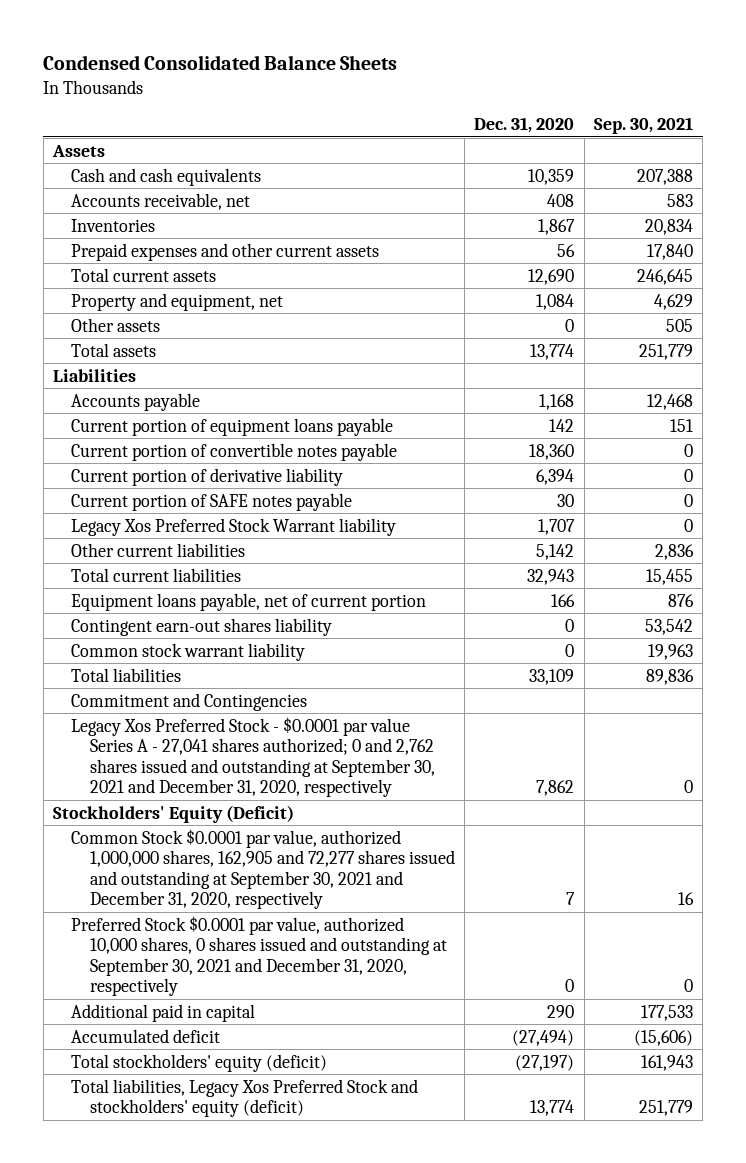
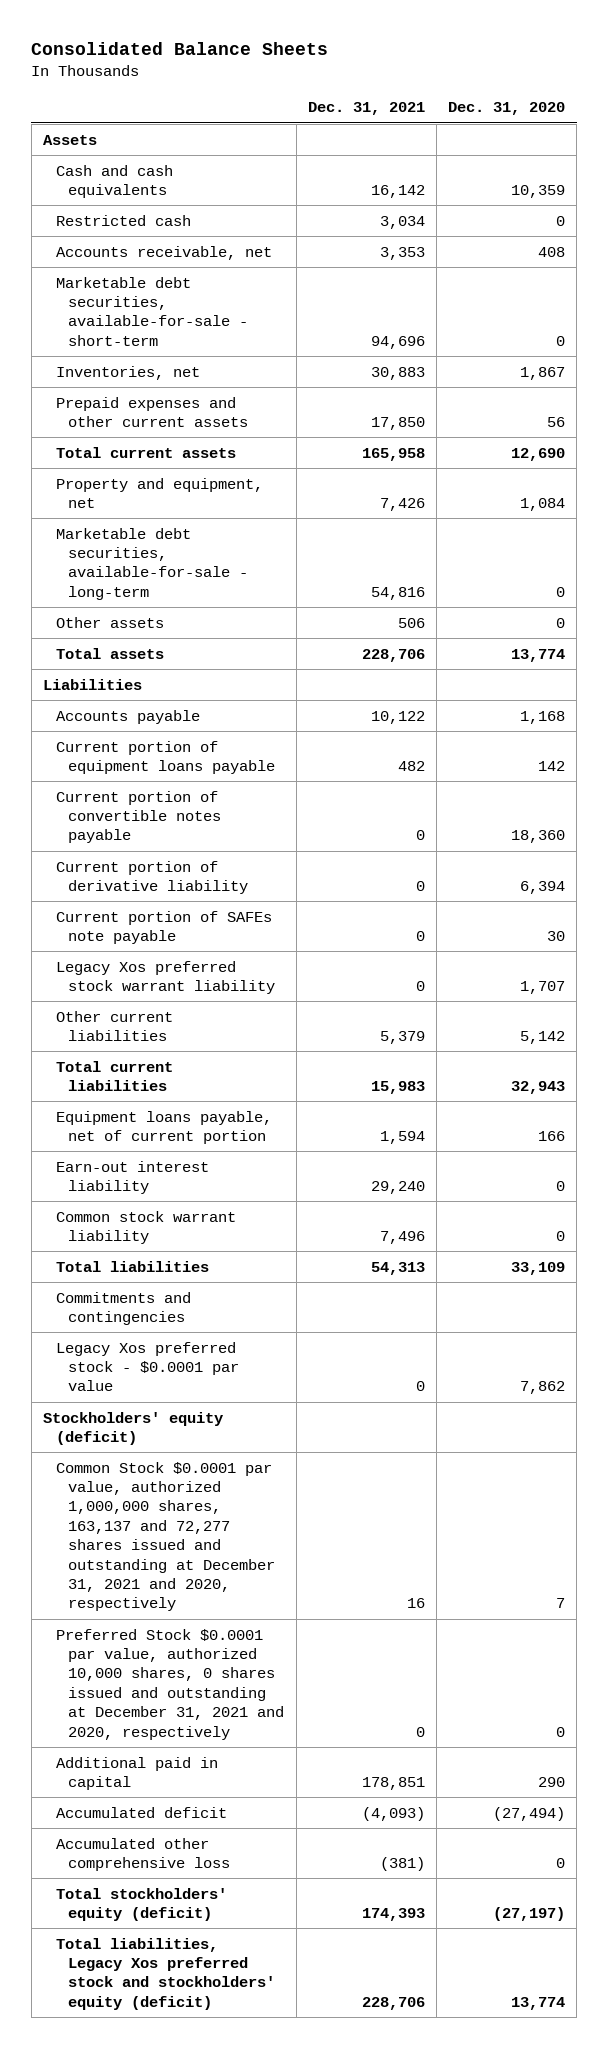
- Condensed Consolidated Balance Sheets
+ Consolidated Balance Sheets
- | Dec. 31, 2020 | Sep. 30, 2021
+ | Dec. 31, 2021 | Dec. 31, 2020
+ Restricted cash | 3,034 | 0
- Inventories | 1,867 | 20,834
+ Marketable debt securities, available-for-sale - short-term | 94,696 | 0
+ Inventories, net | 30,883 | 1,867
+ Marketable debt securities, available-for-sale - long-term | 54,816 | 0
- Current portion of SAFE notes payable | 30 | 0
- Legacy Xos Preferred Stock Warrant liability | 1,707 | 0
+ Current portion of SAFEs note payable | 0 | 30
+ Legacy Xos preferred stock warrant liability | 0 | 1,707
- Contingent earn-out shares liability | 0 | 53,542
+ Earn-out interest liability | 29,240 | 0
- Commitment and Contingencies
- Legacy Xos Preferred Stock - $0.0001 par value Series A - 27,041 shares authorized; 0 and 2,762 shares issued and outstanding at September 30, 2021 and December 31, 2020, respectively | 7,862 | 0
- Stockholders' Equity (Deficit)
- Common Stock $0.0001 par value, authorized 1,000,000 shares, 162,905 and 72,277 shares issued and outstanding at September 30, 2021 and December 31, 2020, respectively | 7 | 16
- Preferred Stock $0.0001 par value, authorized 10,000 shares, 0 shares issued and outstanding at September 30, 2021 and December 31, 2020, respectively | 0 | 0
+ Commitments and contingencies
+ Legacy Xos preferred stock - $0.0001 par value | 0 | 7,862
+ Stockholders' equity (deficit)
+ Common Stock $0.0001 par value, authorized 1,000,000 shares, 163,137 and 72,277 shares issued and outstanding at December 31, 2021 and 2020, respectively | 16 | 7
+ Preferred Stock $0.0001 par value, authorized 10,000 shares, 0 shares issued and outstanding at December 31, 2021 and 2020, respectively | 0 | 0
+ Accumulated other comprehensive loss | (381) | 0
- Total liabilities, Legacy Xos Preferred Stock and stockholders' equity (deficit) | 13,774 | 251,779
+ Total liabilities, Legacy Xos preferred stock and stockholders' equity (deficit) | 228,706 | 13,774

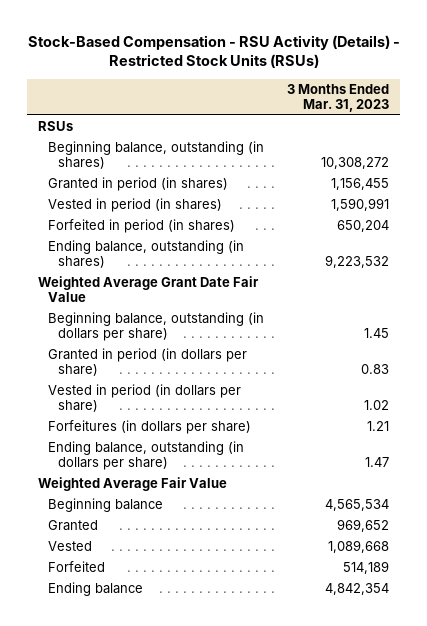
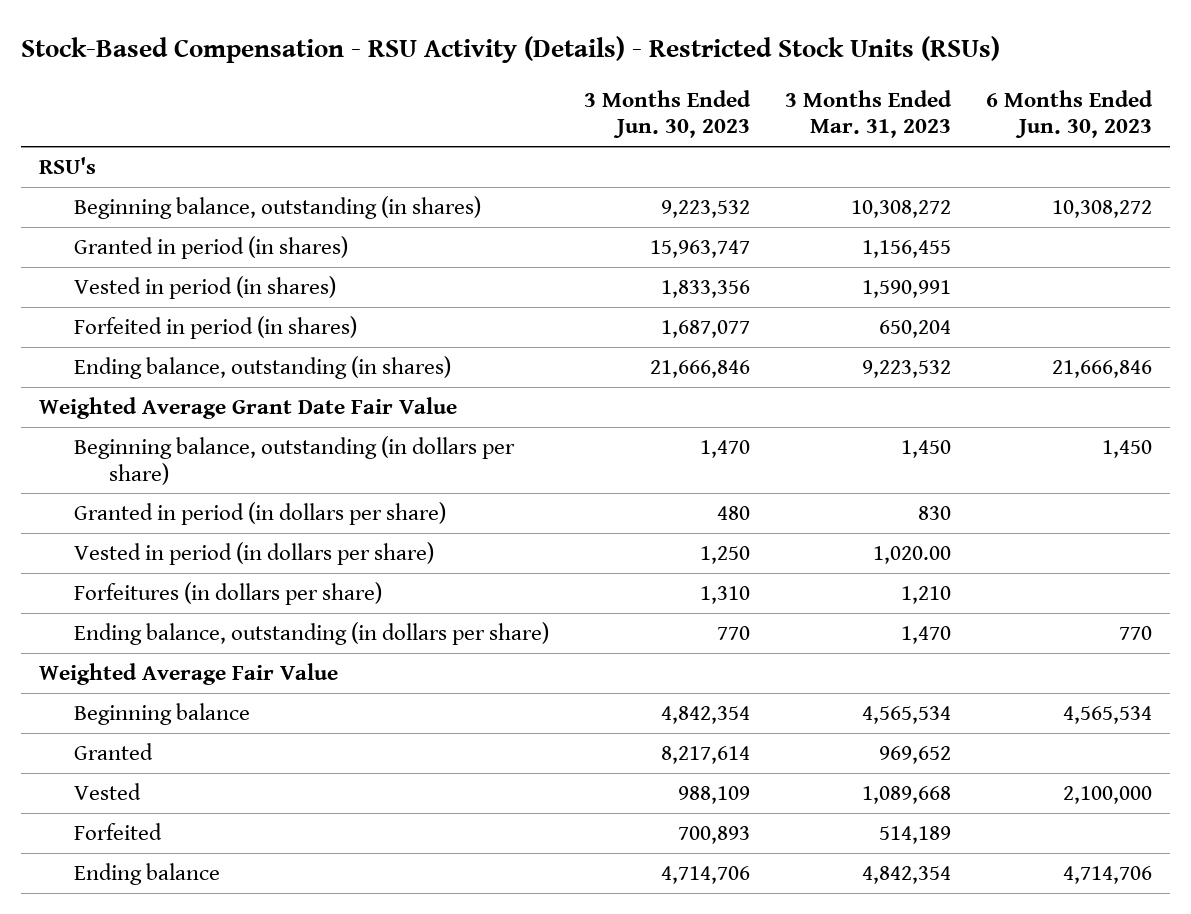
- | 3 Months Ended Mar. 31, 2023
+ | 3 Months Ended Jun. 30, 2023 | 3 Months Ended Mar. 31, 2023 | 6 Months Ended Jun. 30, 2023
- RSUs
+ RSU's
- Beginning balance, outstanding (in dollars per share) | 1.45
- Granted in period (in dollars per share) | 0.83
- Vested in period (in dollars per share) | 1.02
- Forfeitures (in dollars per share) | 1.21
- Ending balance, outstanding (in dollars per share) | 1.47
+ Beginning balance, outstanding (in dollars per share) | 1,470 | 1,450 | 1,450
+ Granted in period (in dollars per share) | 480 | 830 |
+ Vested in period (in dollars per share) | 1,250 | 1,020.00 |
+ Forfeitures (in dollars per share) | 1,310 | 1,210 |
+ Ending balance, outstanding (in dollars per share) | 770 | 1,470 | 770

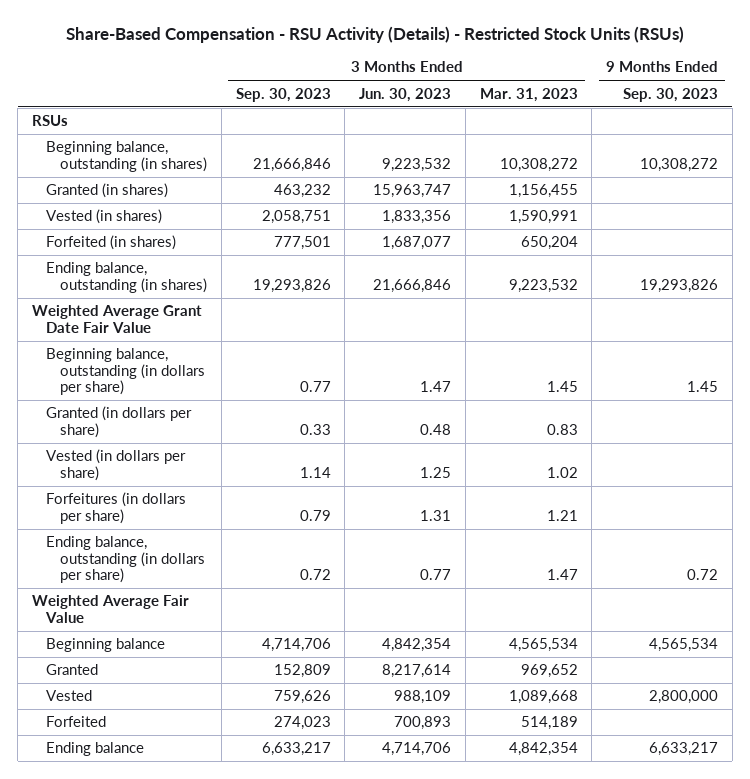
- Stock-Based Compensation - RSU Activity (Details) - Restricted Stock Units (RSUs)
+ Share-Based Compensation - RSU Activity (Details) - Restricted Stock Units (RSUs)
- | 3 Months Ended Jun. 30, 2023 | 3 Months Ended Mar. 31, 2023 | 6 Months Ended Jun. 30, 2023
+ | 3 Months Ended Sep. 30, 2023 | 3 Months Ended Jun. 30, 2023 | 3 Months Ended Mar. 31, 2023 | 9 Months Ended Sep. 30, 2023
- RSU's
+ RSUs
- Granted in period (in shares) | 15,963,747 | 1,156,455 |
- Vested in period (in shares) | 1,833,356 | 1,590,991 |
- Forfeited in period (in shares) | 1,687,077 | 650,204 |
+ Granted (in shares) | 463,232 | 15,963,747 | 1,156,455 |
+ Vested (in shares) | 2,058,751 | 1,833,356 | 1,590,991 |
+ Forfeited (in shares) | 777,501 | 1,687,077 | 650,204 |
- Beginning balance, outstanding (in dollars per share) | 1,470 | 1,450 | 1,450
- Granted in period (in dollars per share) | 480 | 830 |
- Vested in period (in dollars per share) | 1,250 | 1,020.00 |
- Forfeitures (in dollars per share) | 1,310 | 1,210 |
- Ending balance, outstanding (in dollars per share) | 770 | 1,470 | 770
+ Beginning balance, outstanding (in dollars per share) | 0.77 | 1.47 | 1.45 | 1.45
+ Granted (in dollars per share) | 0.33 | 0.48 | 0.83 |
+ Vested (in dollars per share) | 1.14 | 1.25 | 1.02 |
+ Forfeitures (in dollars per share) | 0.79 | 1.31 | 1.21 |
+ Ending balance, outstanding (in dollars per share) | 0.72 | 0.77 | 1.47 | 0.72

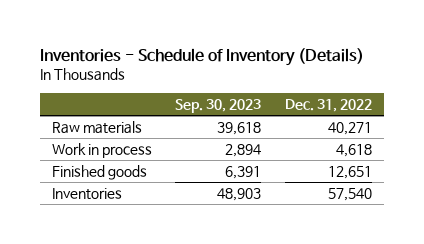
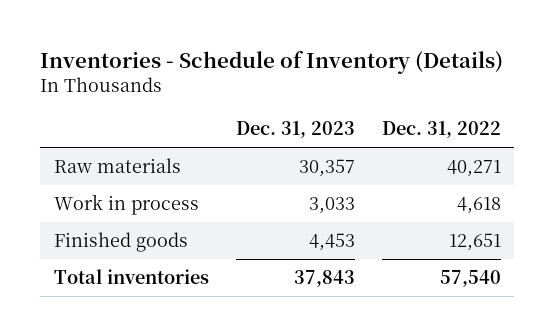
- | Sep. 30, 2023 | Dec. 31, 2022
+ | Dec. 31, 2023 | Dec. 31, 2022
- Inventories | 48,903 | 57,540
+ Total inventories | 37,843 | 57,540

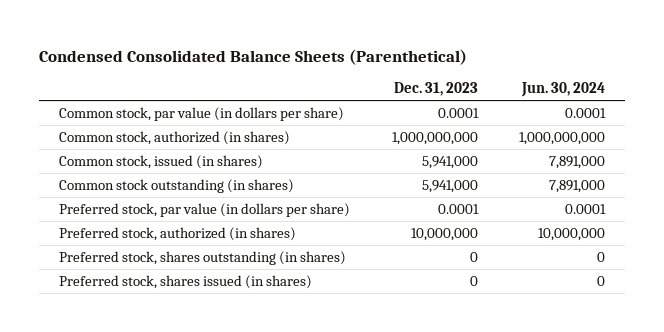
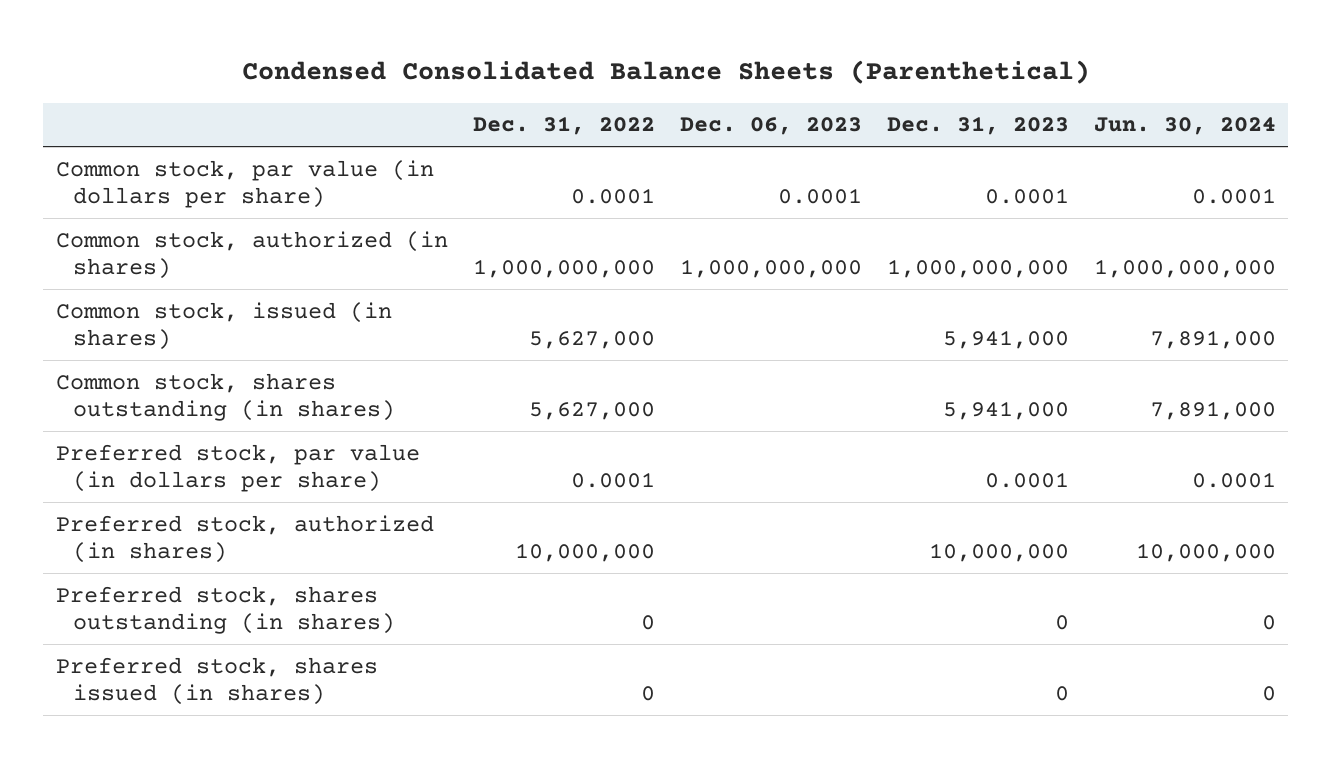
- | Dec. 31, 2023 | Jun. 30, 2024
+ | Dec. 31, 2022 | Dec. 06, 2023 | Dec. 31, 2023 | Jun. 30, 2024
- Common stock outstanding (in shares) | 5,941,000 | 7,891,000
+ Common stock, shares outstanding (in shares) | 5,627,000 | | 5,941,000 | 7,891,000

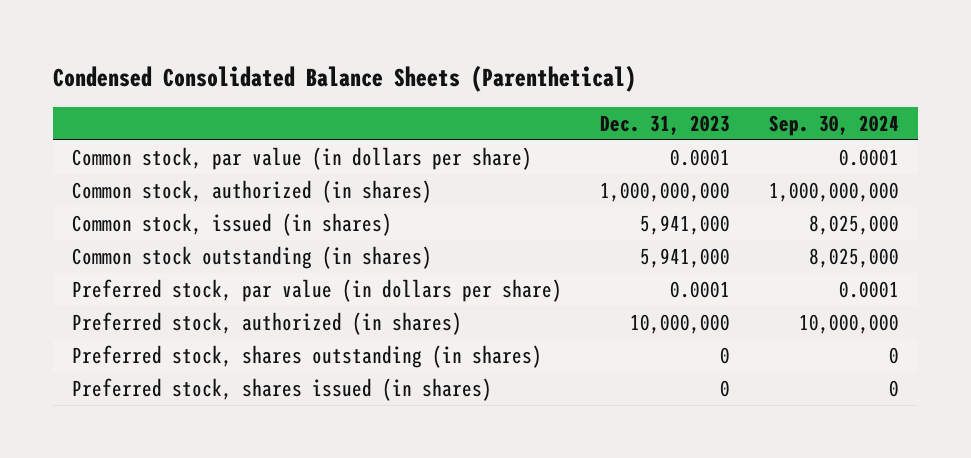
- | Dec. 31, 2022 | Dec. 06, 2023 | Dec. 31, 2023 | Jun. 30, 2024
+ | Dec. 31, 2023 | Sep. 30, 2024
- Common stock, shares outstanding (in shares) | 5,627,000 | | 5,941,000 | 7,891,000
+ Common stock outstanding (in shares) | 5,941,000 | 8,025,000

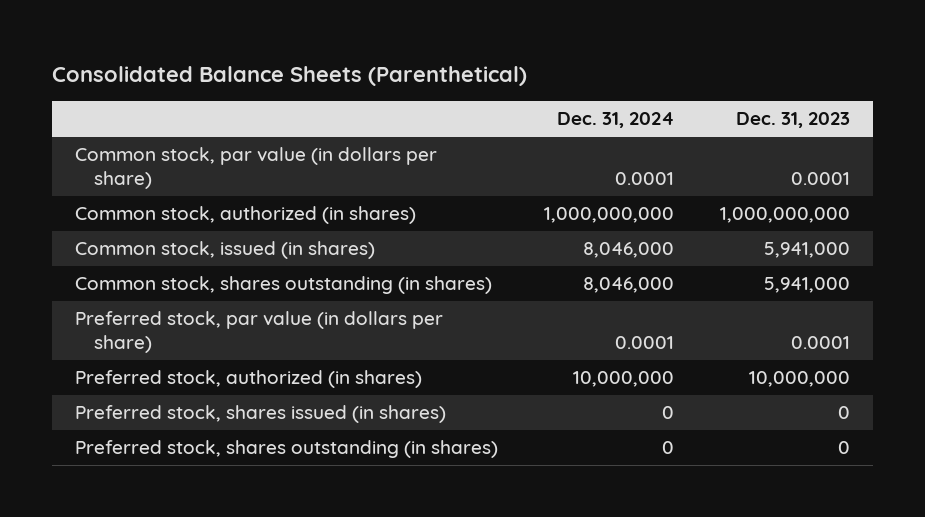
- Condensed Consolidated Balance Sheets (Parenthetical)
+ Consolidated Balance Sheets (Parenthetical)
- | Dec. 31, 2023 | Sep. 30, 2024
+ | Dec. 31, 2024 | Dec. 31, 2023
- Common stock outstanding (in shares) | 5,941,000 | 8,025,000
+ Common stock, shares outstanding (in shares) | 8,046,000 | 5,941,000
moved down: Preferred stock, shares outstanding (in shares) | 0 | 0

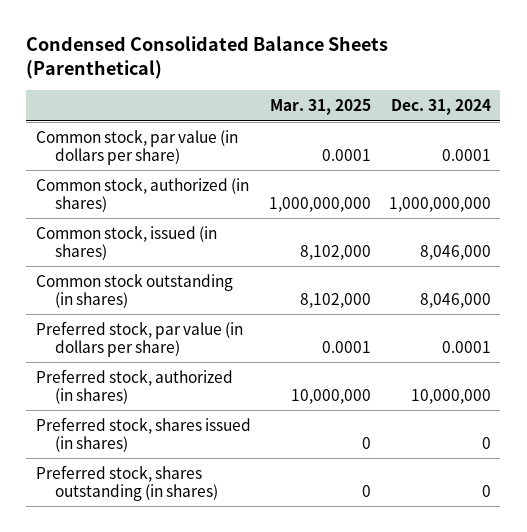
- Consolidated Balance Sheets (Parenthetical)
+ Condensed Consolidated Balance Sheets (Parenthetical)
- | Dec. 31, 2024 | Dec. 31, 2023
+ | Mar. 31, 2025 | Dec. 31, 2024
- Common stock, shares outstanding (in shares) | 8,046,000 | 5,941,000
+ Common stock outstanding (in shares) | 8,102,000 | 8,046,000

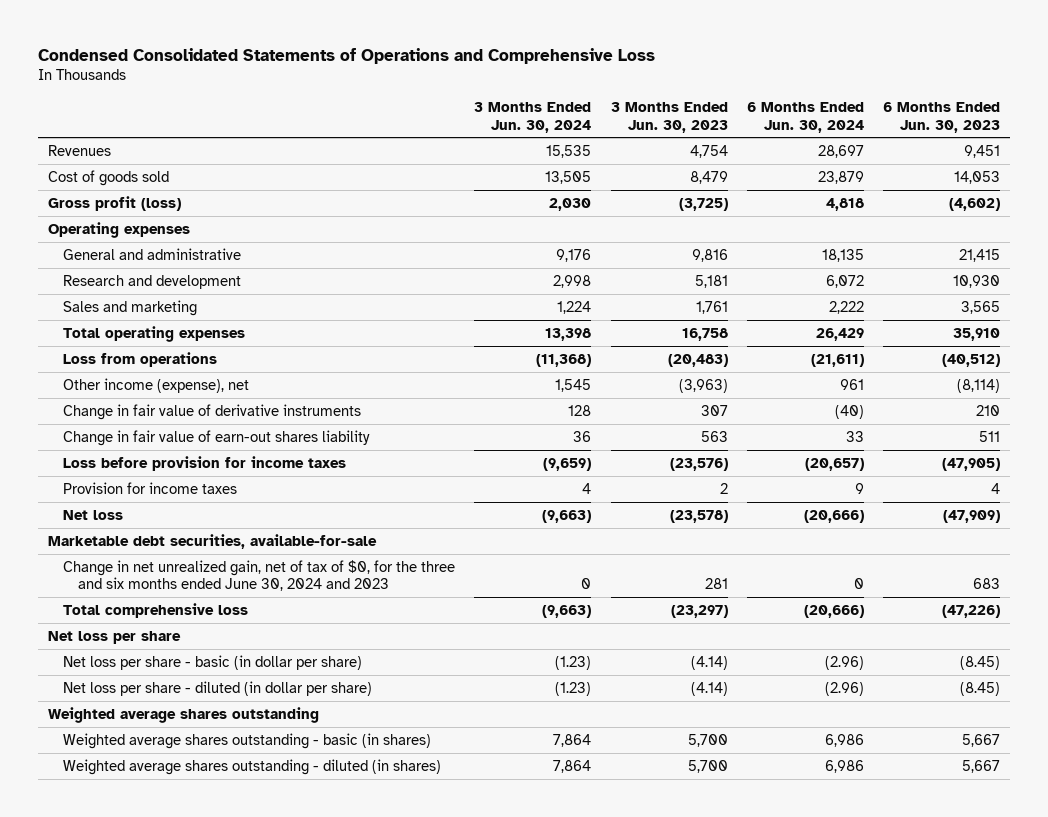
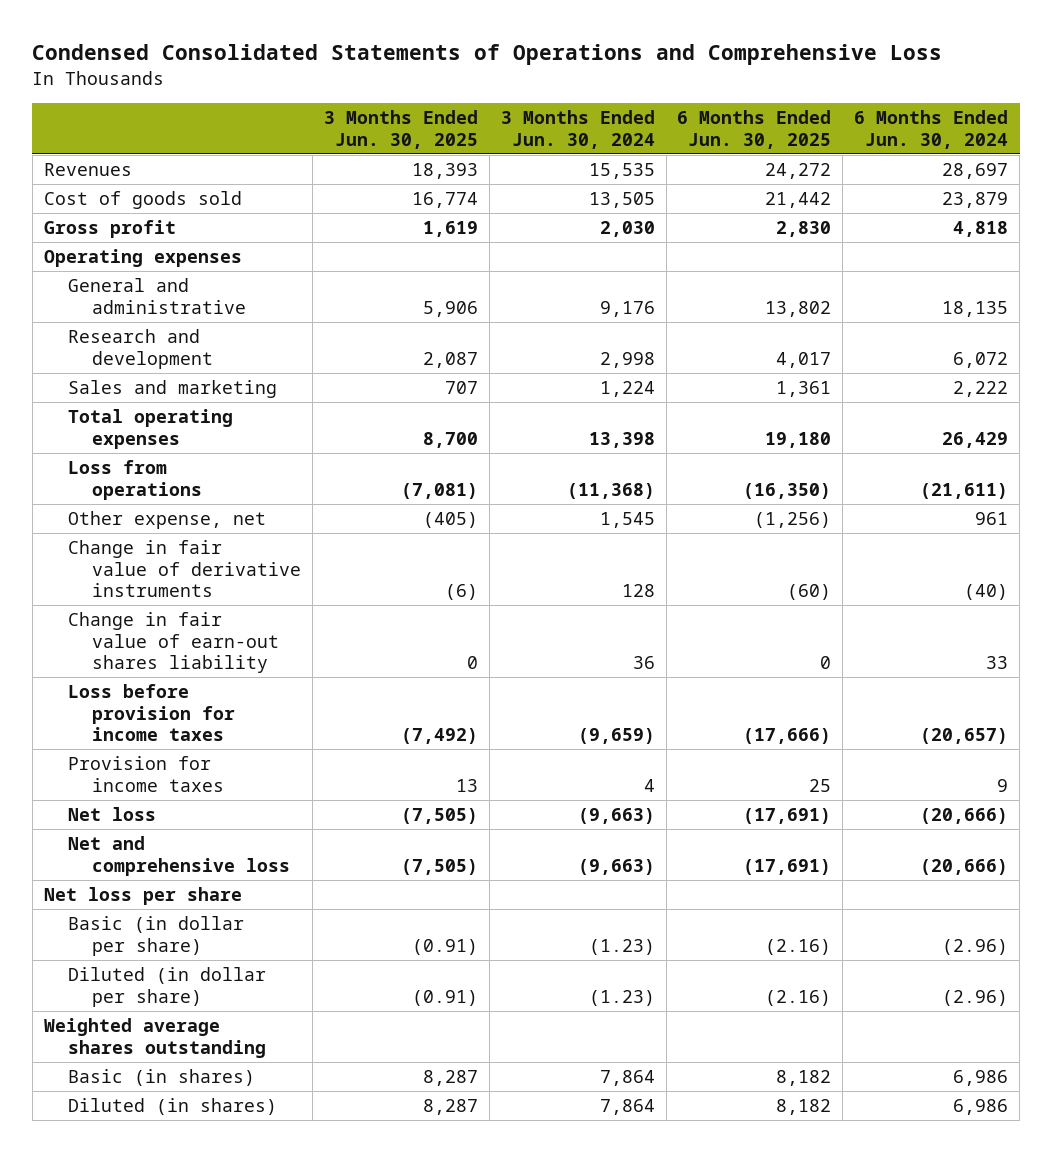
- | 3 Months Ended Jun. 30, 2024 | 3 Months Ended Jun. 30, 2023 | 6 Months Ended Jun. 30, 2024 | 6 Months Ended Jun. 30, 2023
+ | 3 Months Ended Jun. 30, 2025 | 3 Months Ended Jun. 30, 2024 | 6 Months Ended Jun. 30, 2025 | 6 Months Ended Jun. 30, 2024
- Gross profit (loss) | 2,030 | (3,725) | 4,818 | (4,602)
+ Gross profit | 1,619 | 2,030 | 2,830 | 4,818
- Other income (expense), net | 1,545 | (3,963) | 961 | (8,114)
+ Other expense, net | (405) | 1,545 | (1,256) | 961
- Marketable debt securities, available-for-sale
- Change in net unrealized gain, net of tax of $0, for the three and six months ended June 30, 2024 and 2023 | 0 | 281 | 0 | 683
- Total comprehensive loss | (9,663) | (23,297) | (20,666) | (47,226)
+ Net and comprehensive loss | (7,505) | (9,663) | (17,691) | (20,666)
- Net loss per share - basic (in dollar per share) | (1.23) | (4.14) | (2.96) | (8.45)
- Net loss per share - diluted (in dollar per share) | (1.23) | (4.14) | (2.96) | (8.45)
+ Basic (in dollar per share) | (0.91) | (1.23) | (2.16) | (2.96)
+ Diluted (in dollar per share) | (0.91) | (1.23) | (2.16) | (2.96)
- Weighted average shares outstanding - basic (in shares) | 7,864 | 5,700 | 6,986 | 5,667
- Weighted average shares outstanding - diluted (in shares) | 7,864 | 5,700 | 6,986 | 5,667
+ Basic (in shares) | 8,287 | 7,864 | 8,182 | 6,986
+ Diluted (in shares) | 8,287 | 7,864 | 8,182 | 6,986

